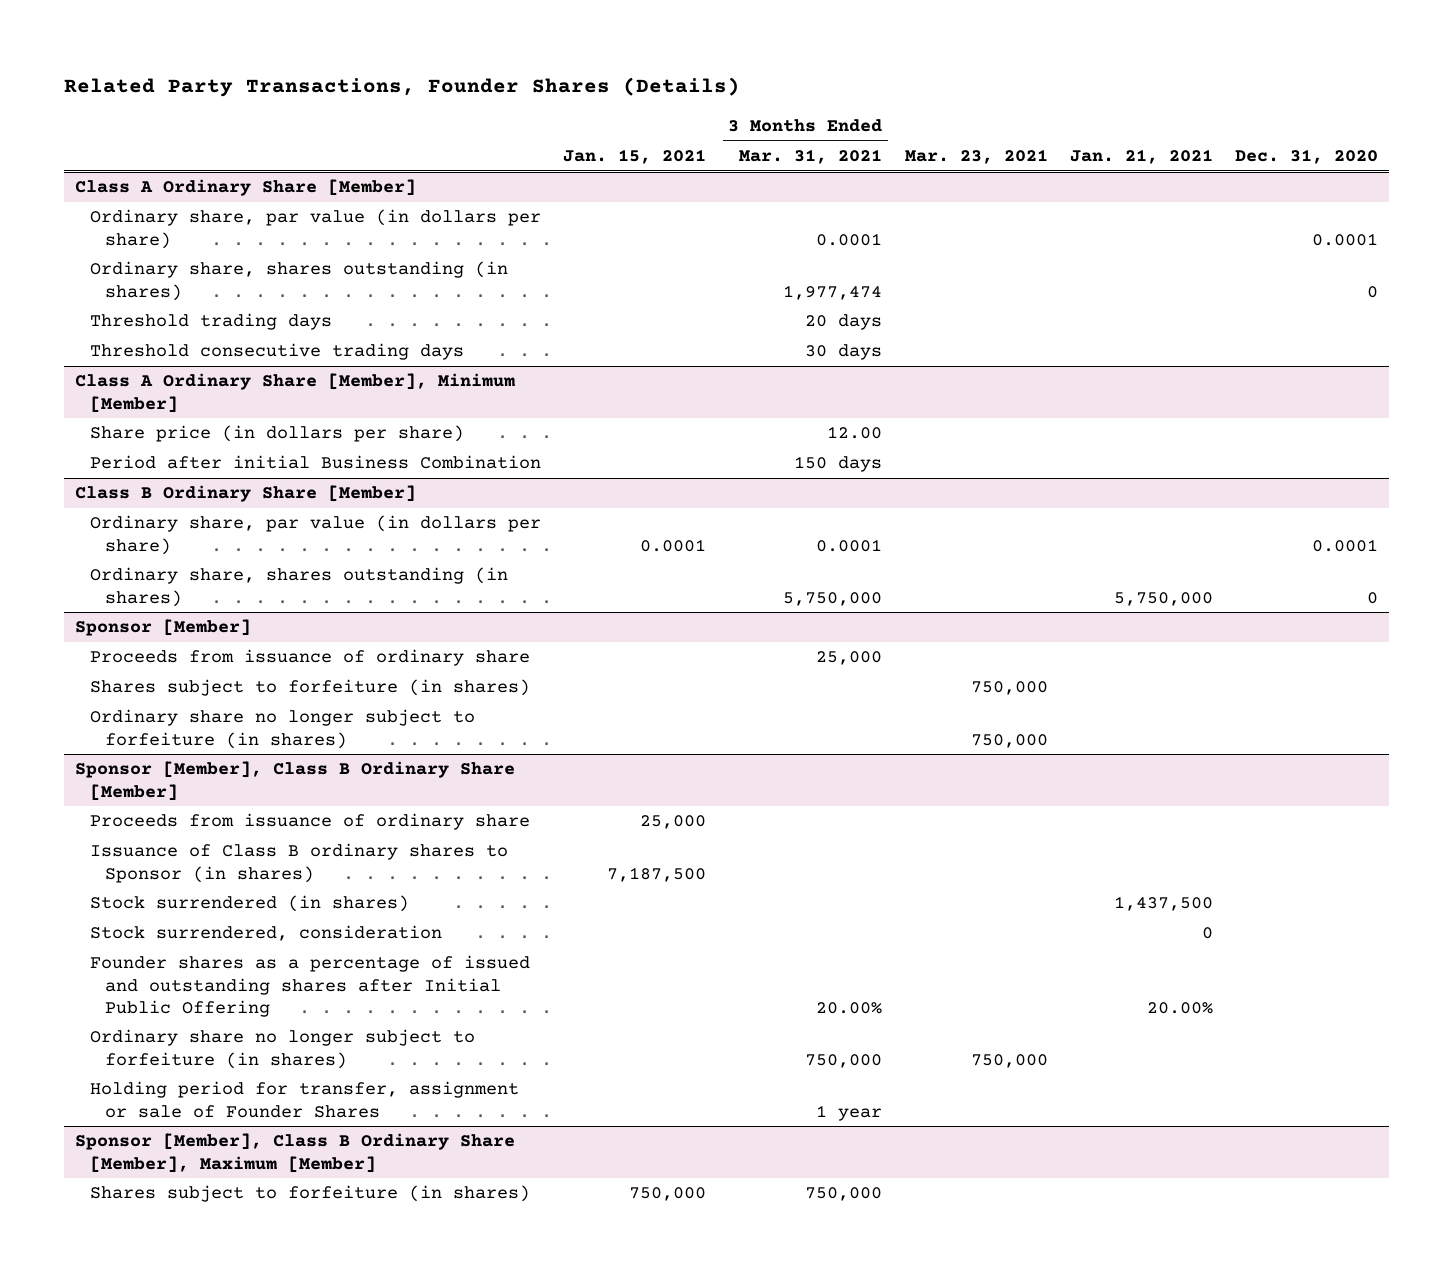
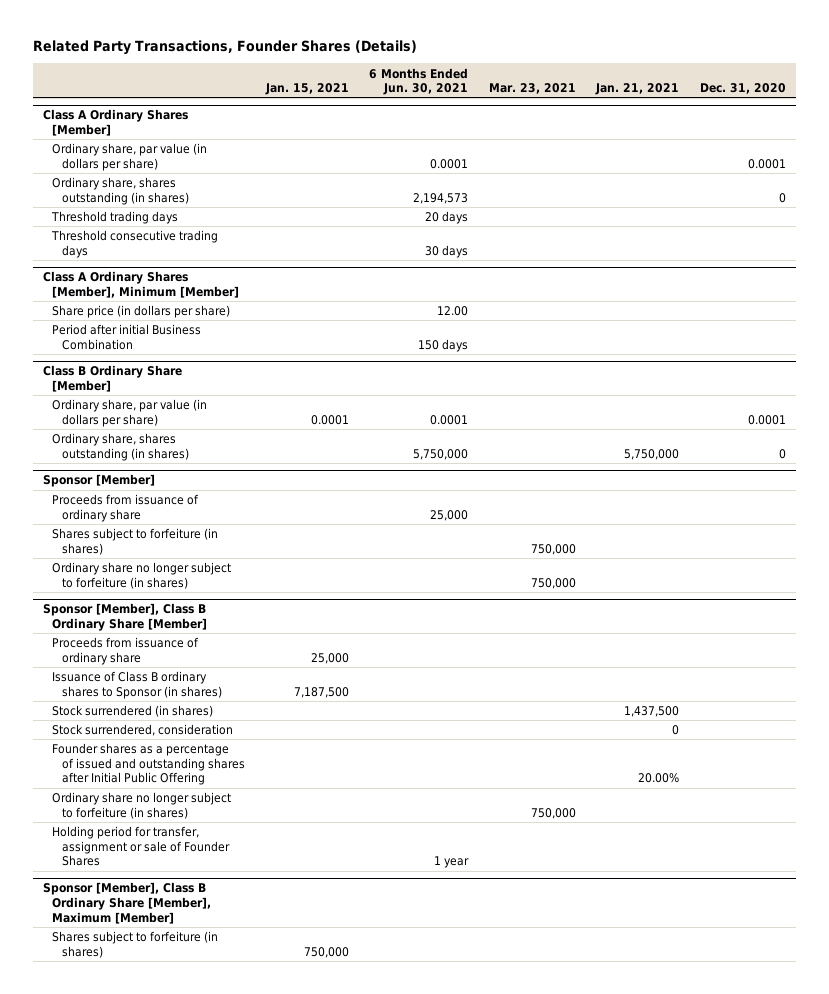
- | Jan. 15, 2021 | 3 Months Ended Mar. 31, 2021 | Mar. 23, 2021 | Jan. 21, 2021 | Dec. 31, 2020
+ | Jan. 15, 2021 | 6 Months Ended Jun. 30, 2021 | Mar. 23, 2021 | Jan. 21, 2021 | Dec. 31, 2020
- Class A Ordinary Share [Member]
+ Class A Ordinary Shares [Member]
- Class A Ordinary Share [Member], Minimum [Member]
+ Class A Ordinary Shares [Member], Minimum [Member]

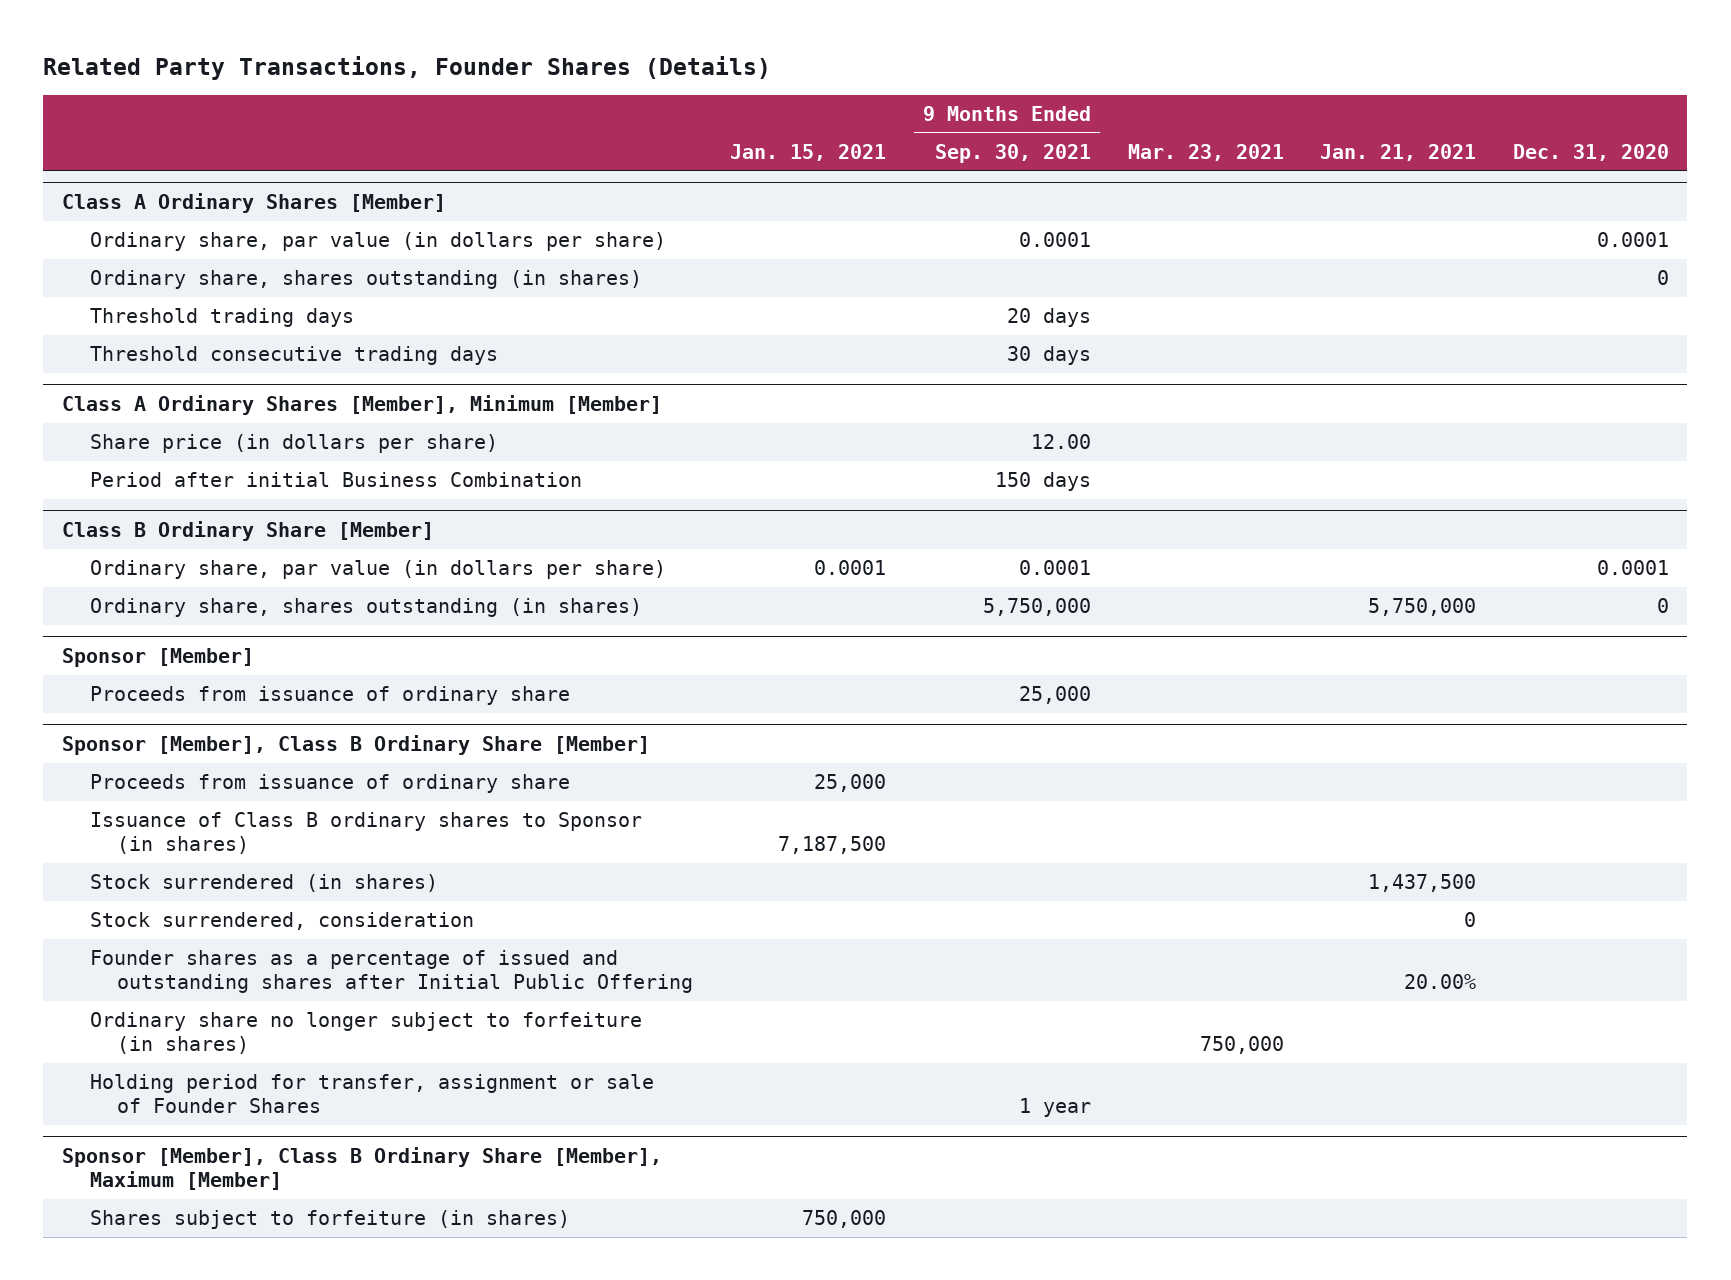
- | Jan. 15, 2021 | 6 Months Ended Jun. 30, 2021 | Mar. 23, 2021 | Jan. 21, 2021 | Dec. 31, 2020
+ | Jan. 15, 2021 | 9 Months Ended Sep. 30, 2021 | Mar. 23, 2021 | Jan. 21, 2021 | Dec. 31, 2020
@ Sponsor [Member]
- Shares subject to forfeiture (in shares) | | | 750,000 | |
- Ordinary share no longer subject to forfeiture (in shares) | | | 750,000 | |

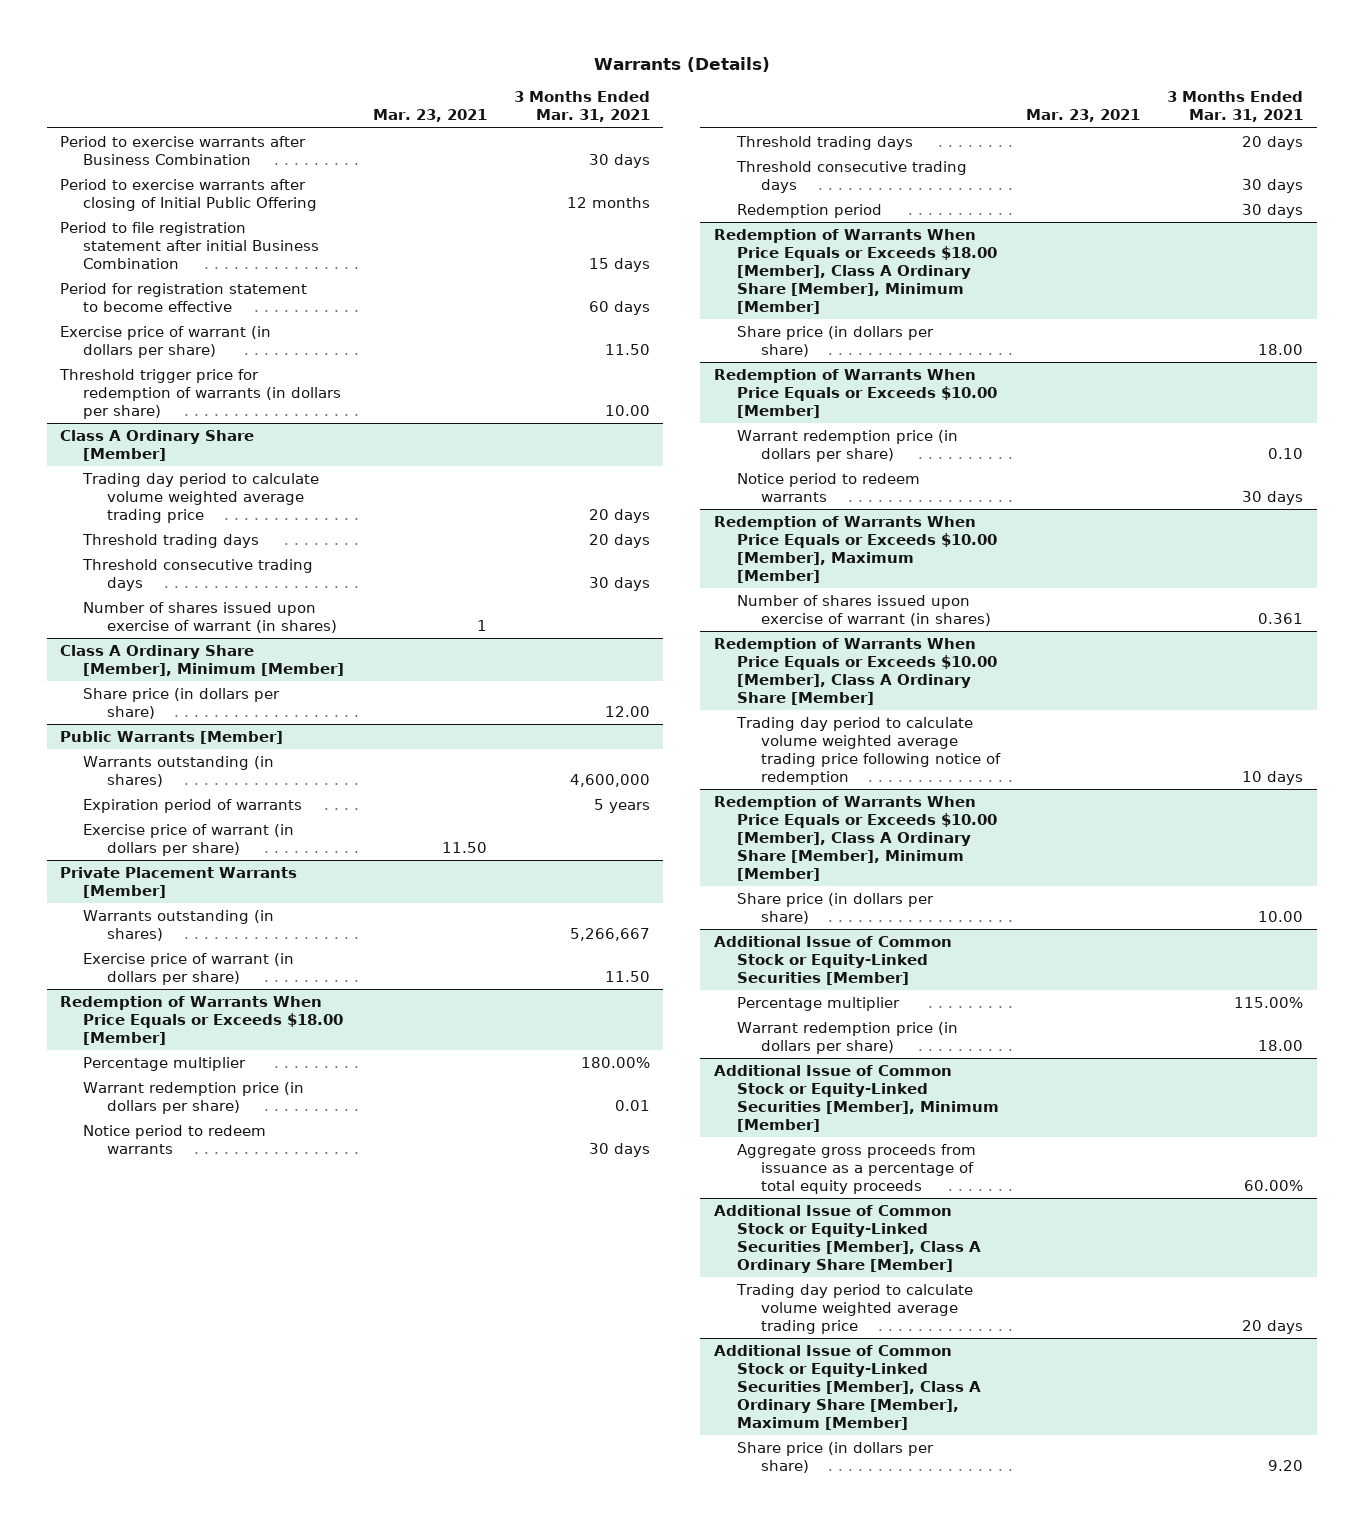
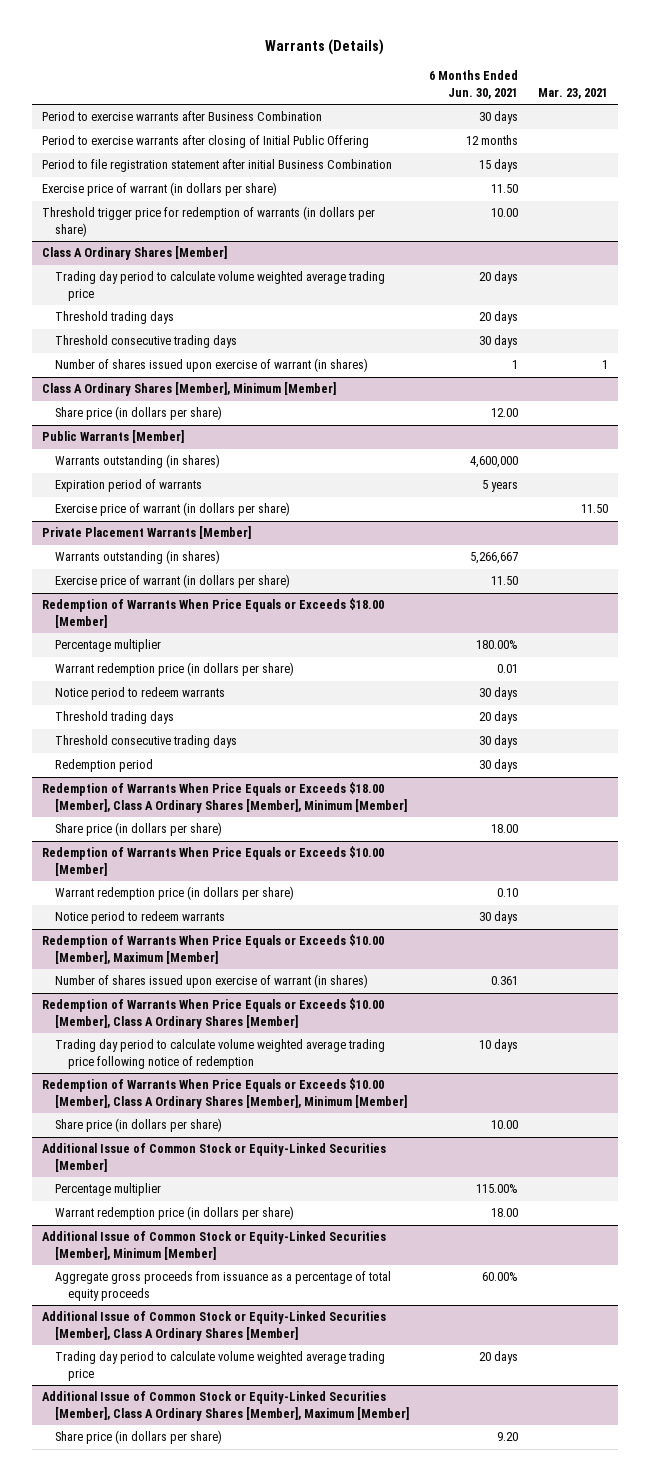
- | Mar. 23, 2021 | 3 Months Ended Mar. 31, 2021
+ | 6 Months Ended Jun. 30, 2021 | Mar. 23, 2021
- Period for registration statement to become effective | | 60 days
- Class A Ordinary Share [Member]
+ Class A Ordinary Shares [Member]
- Class A Ordinary Share [Member], Minimum [Member]
+ Class A Ordinary Shares [Member], Minimum [Member]
- Redemption of Warrants When Price Equals or Exceeds $18.00 [Member], Class A Ordinary Share [Member], Minimum [Member]
+ Redemption of Warrants When Price Equals or Exceeds $18.00 [Member], Class A Ordinary Shares [Member], Minimum [Member]
- Redemption of Warrants When Price Equals or Exceeds $10.00 [Member], Class A Ordinary Share [Member]
+ Redemption of Warrants When Price Equals or Exceeds $10.00 [Member], Class A Ordinary Shares [Member]
- Redemption of Warrants When Price Equals or Exceeds $10.00 [Member], Class A Ordinary Share [Member], Minimum [Member]
+ Redemption of Warrants When Price Equals or Exceeds $10.00 [Member], Class A Ordinary Shares [Member], Minimum [Member]
- Additional Issue of Common Stock or Equity-Linked Securities [Member], Class A Ordinary Share [Member]
+ Additional Issue of Common Stock or Equity-Linked Securities [Member], Class A Ordinary Shares [Member]
- Additional Issue of Common Stock or Equity-Linked Securities [Member], Class A Ordinary Share [Member], Maximum [Member]
+ Additional Issue of Common Stock or Equity-Linked Securities [Member], Class A Ordinary Shares [Member], Maximum [Member]

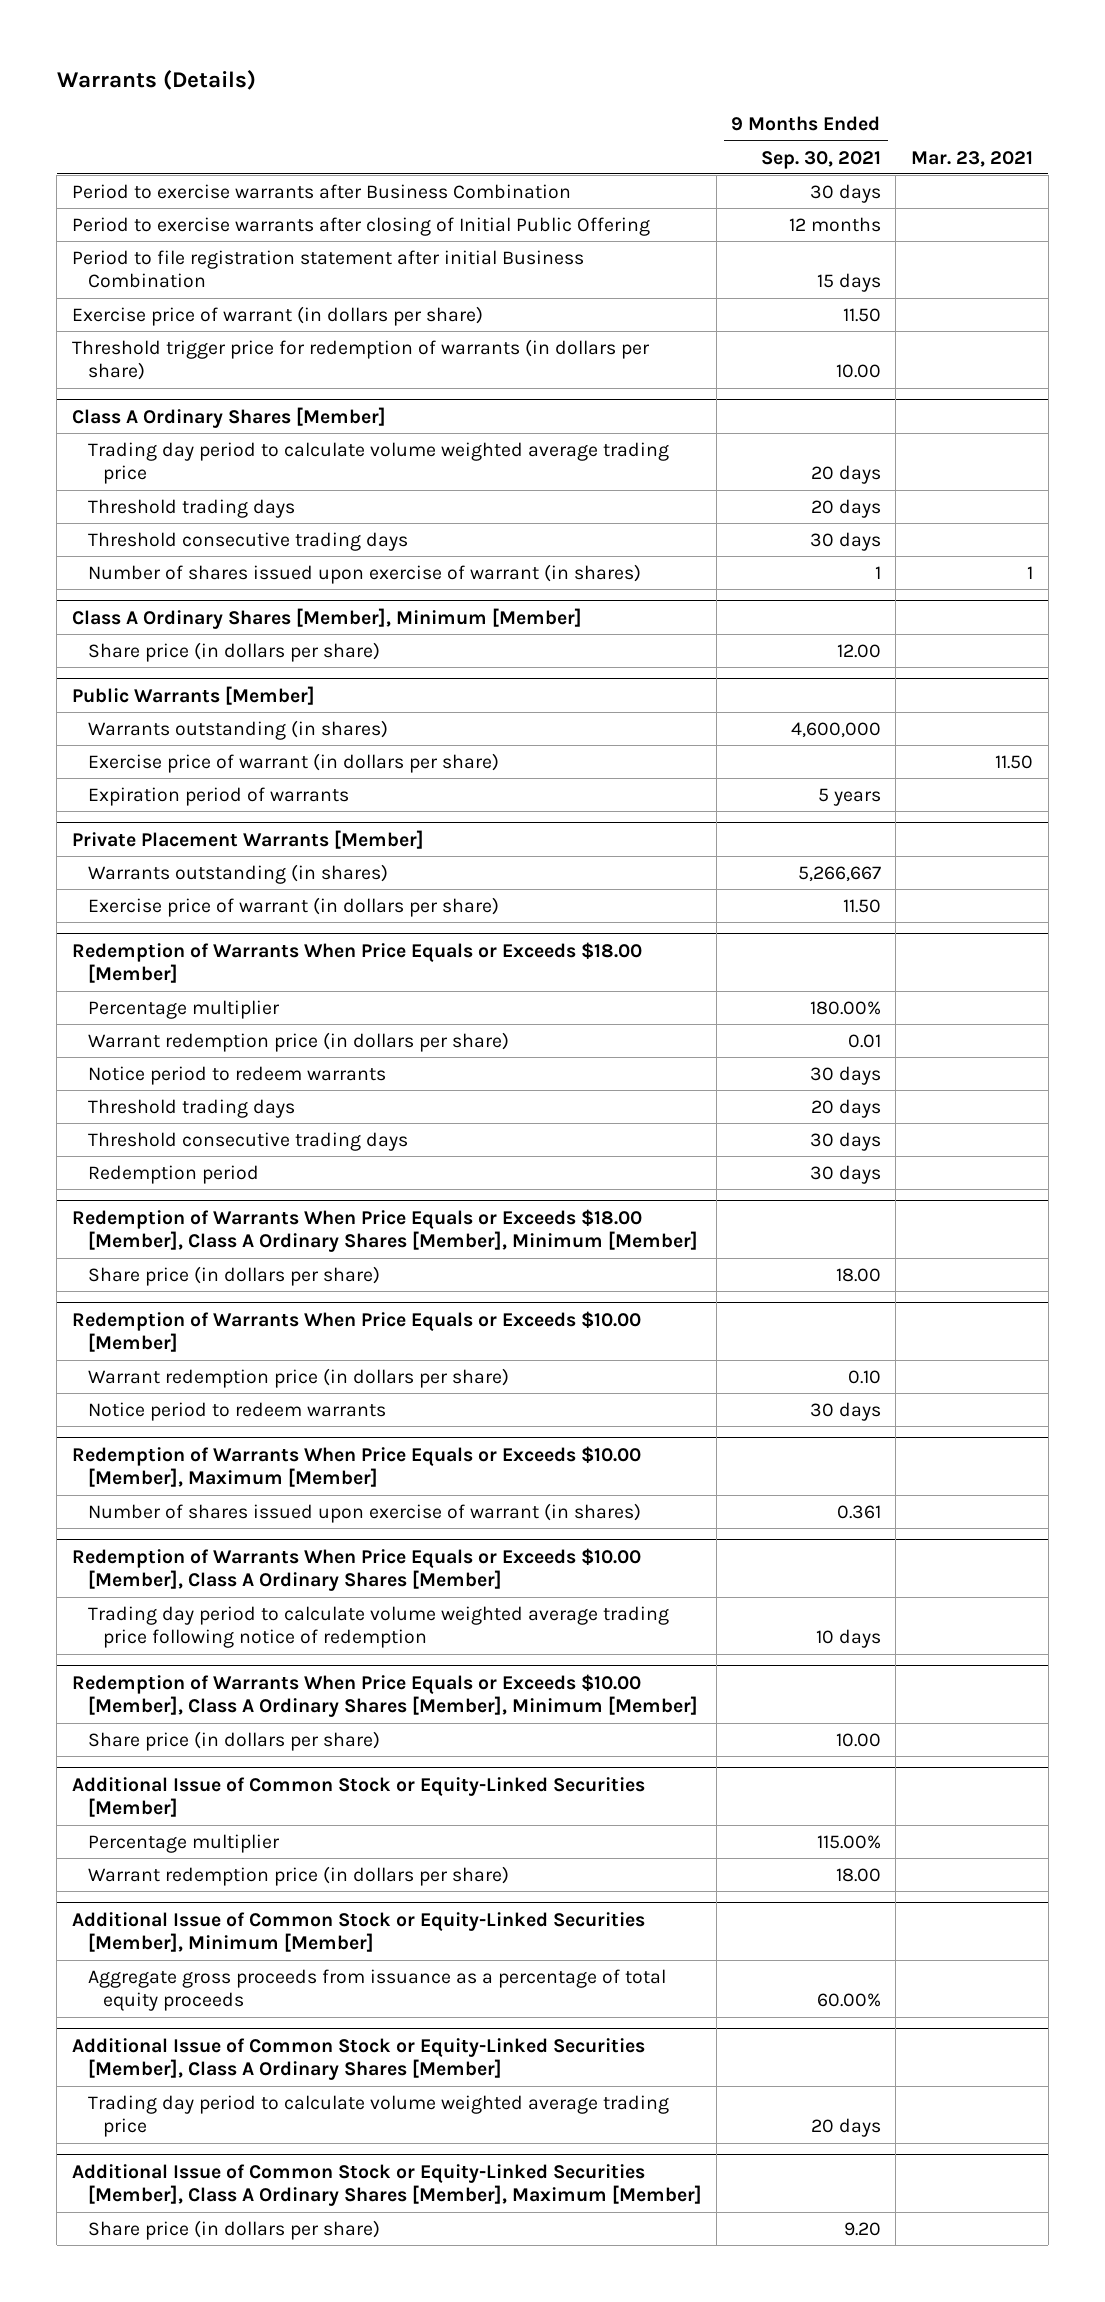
- | 6 Months Ended Jun. 30, 2021 | Mar. 23, 2021
+ | 9 Months Ended Sep. 30, 2021 | Mar. 23, 2021
@ Public Warrants [Member]
moved down: Expiration period of warrants | 5 years |

